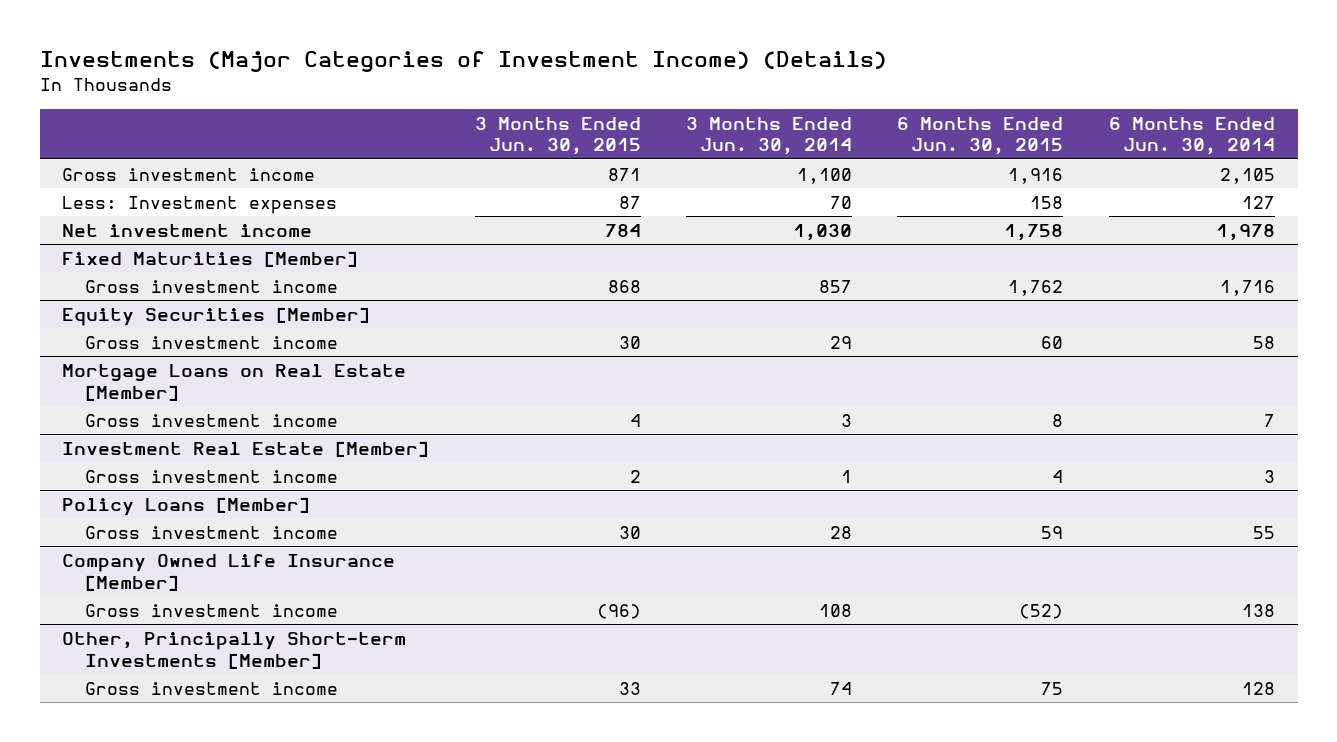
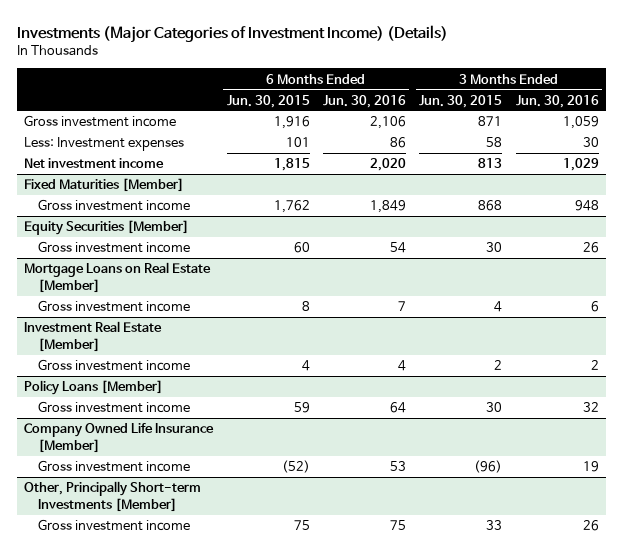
- | 3 Months Ended Jun. 30, 2015 | 3 Months Ended Jun. 30, 2014 | 6 Months Ended Jun. 30, 2015 | 6 Months Ended Jun. 30, 2014
+ | 6 Months Ended Jun. 30, 2015 | 6 Months Ended Jun. 30, 2016 | 3 Months Ended Jun. 30, 2015 | 3 Months Ended Jun. 30, 2016
- Less: Investment expenses | 87 | 70 | 158 | 127
- Net investment income | 784 | 1,030 | 1,758 | 1,978
+ Less: Investment expenses | 101 | 86 | 58 | 30
+ Net investment income | 1,815 | 2,020 | 813 | 1,029

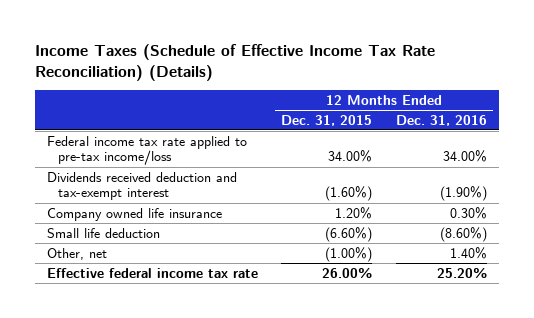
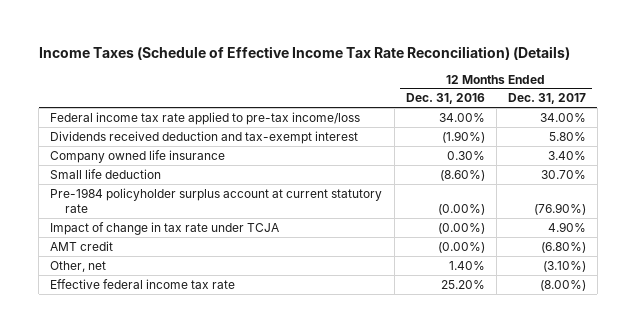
- | 12 Months Ended Dec. 31, 2015 | 12 Months Ended Dec. 31, 2016
+ | 12 Months Ended Dec. 31, 2016 | 12 Months Ended Dec. 31, 2017
+ Pre-1984 policyholder surplus account at current statutory rate | (0.00%) | (76.90%)
+ Impact of change in tax rate under TCJA | (0.00%) | 4.90%
+ AMT credit | (0.00%) | (6.80%)

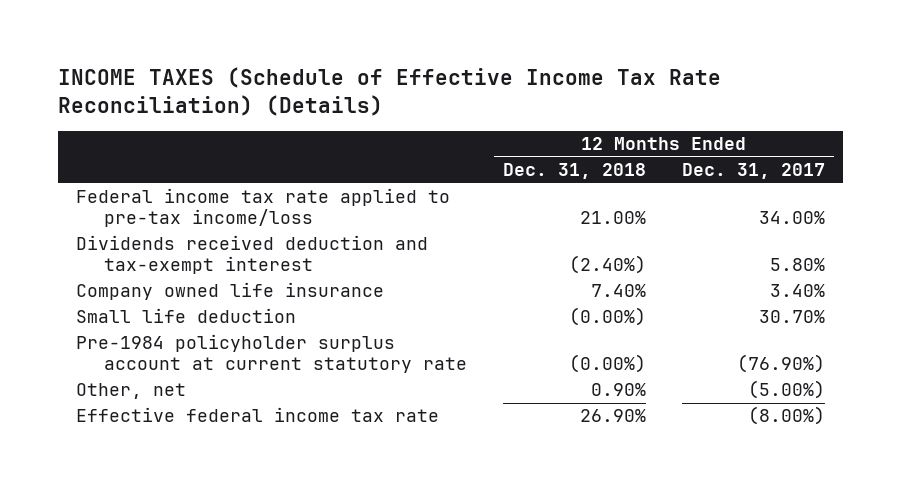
- Income Taxes (Schedule of Effective Income Tax Rate Reconciliation) (Details)
+ INCOME TAXES (Schedule of Effective Income Tax Rate Reconciliation) (Details)
- | 12 Months Ended Dec. 31, 2016 | 12 Months Ended Dec. 31, 2017
+ | 12 Months Ended Dec. 31, 2018 | 12 Months Ended Dec. 31, 2017
- Impact of change in tax rate under TCJA | (0.00%) | 4.90%
- AMT credit | (0.00%) | (6.80%)
- Other, net | 1.40% | (3.10%)
+ Other, net | 0.90% | (5.00%)

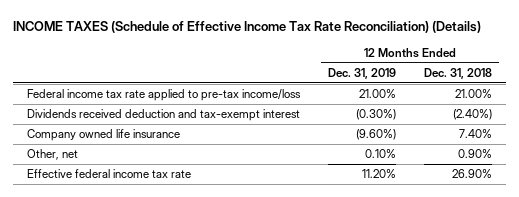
- | 12 Months Ended Dec. 31, 2018 | 12 Months Ended Dec. 31, 2017
+ | 12 Months Ended Dec. 31, 2019 | 12 Months Ended Dec. 31, 2018
- Small life deduction | (0.00%) | 30.70%
- Pre-1984 policyholder surplus account at current statutory rate | (0.00%) | (76.90%)

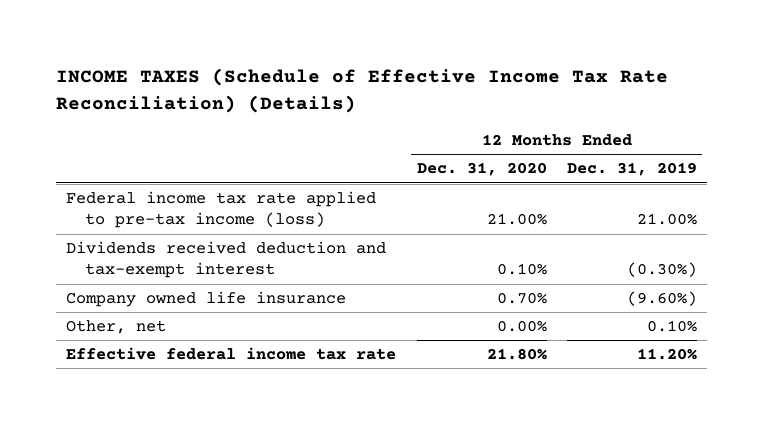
- | 12 Months Ended Dec. 31, 2019 | 12 Months Ended Dec. 31, 2018
+ | 12 Months Ended Dec. 31, 2020 | 12 Months Ended Dec. 31, 2019
- Federal income tax rate applied to pre-tax income/loss | 21.00% | 21.00%
+ Federal income tax rate applied to pre-tax income (loss) | 21.00% | 21.00%

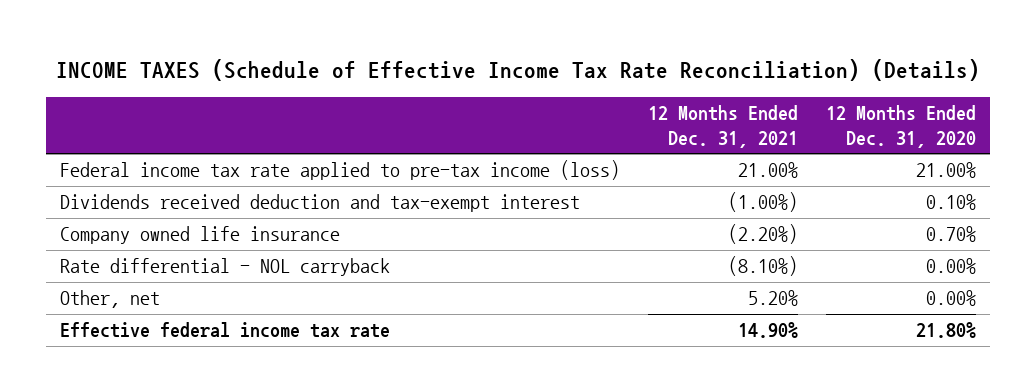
- | 12 Months Ended Dec. 31, 2020 | 12 Months Ended Dec. 31, 2019
+ | 12 Months Ended Dec. 31, 2021 | 12 Months Ended Dec. 31, 2020
+ Rate differential - NOL carryback | (8.10%) | 0.00%

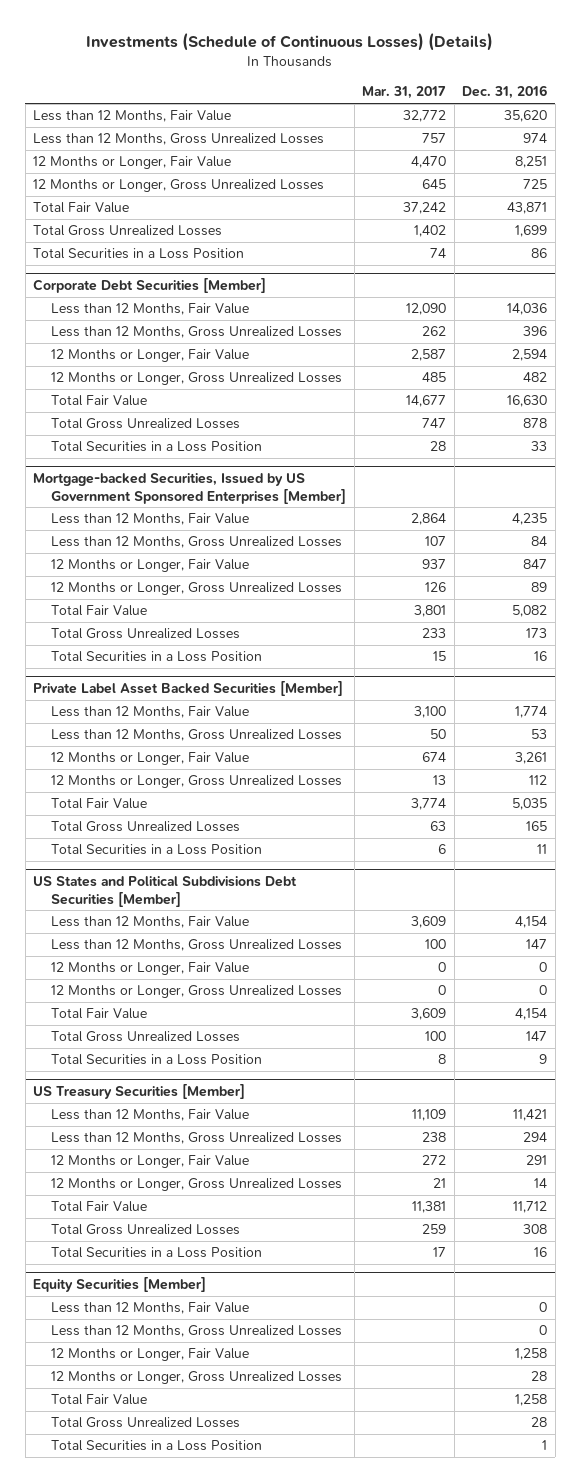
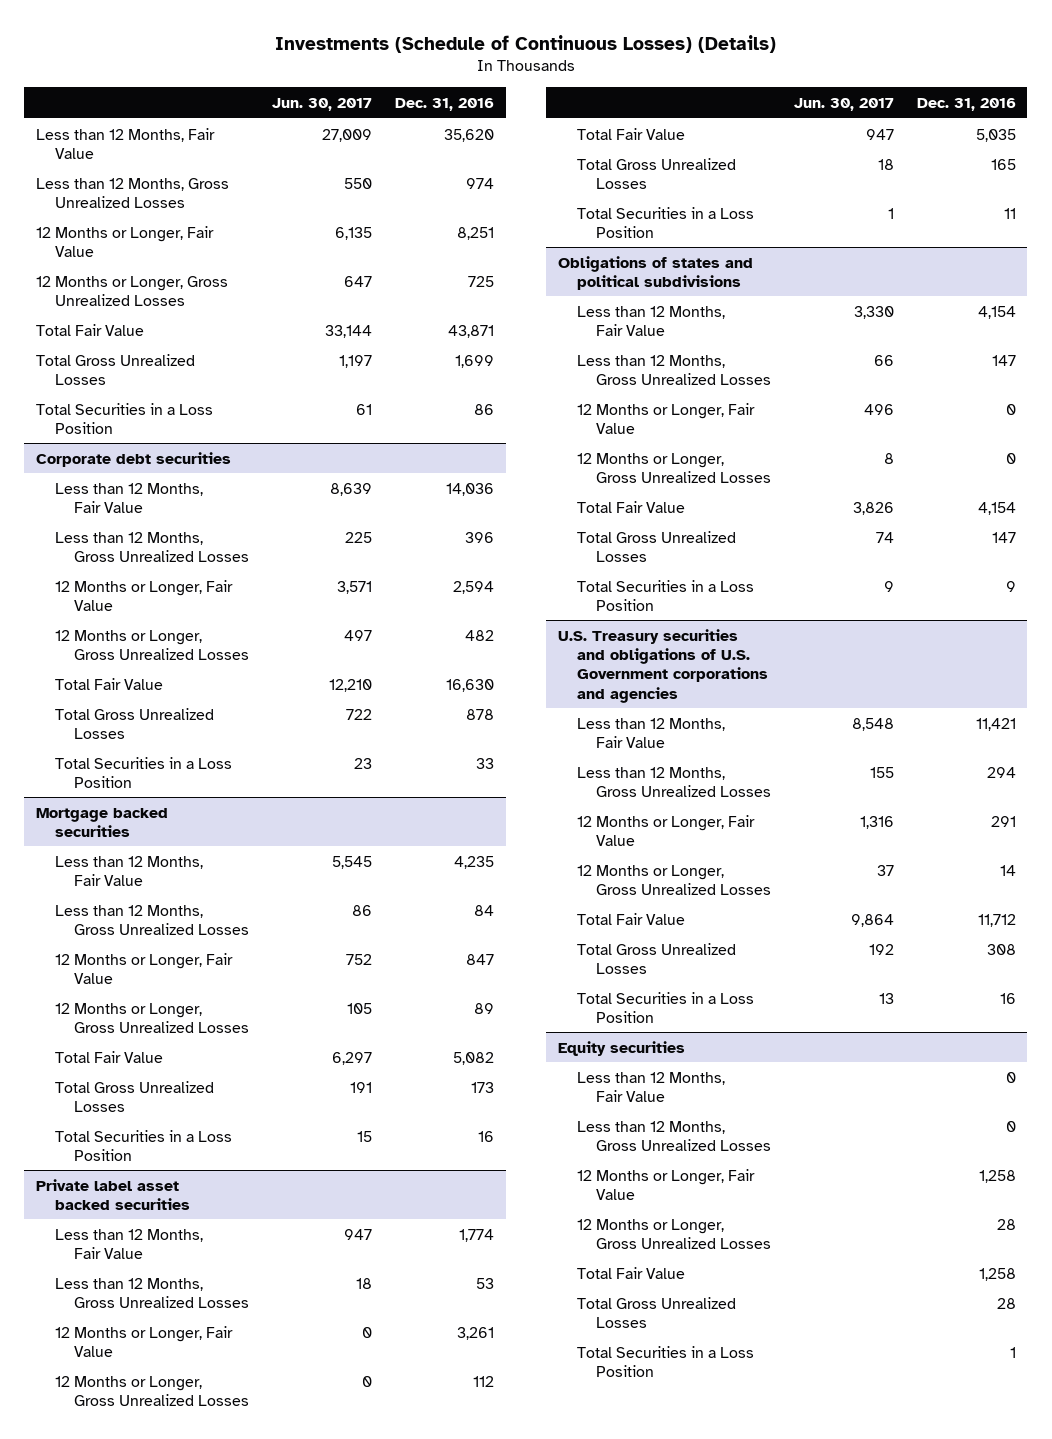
- | Mar. 31, 2017 | Dec. 31, 2016
+ | Jun. 30, 2017 | Dec. 31, 2016
- Corporate Debt Securities [Member]
+ Corporate debt securities
- Mortgage-backed Securities, Issued by US Government Sponsored Enterprises [Member]
+ Mortgage backed securities
- Private Label Asset Backed Securities [Member]
+ Private label asset backed securities
- US States and Political Subdivisions Debt Securities [Member]
+ Obligations of states and political subdivisions
- US Treasury Securities [Member]
+ U.S. Treasury securities and obligations of U.S. Government corporations and agencies
- Equity Securities [Member]
+ Equity securities

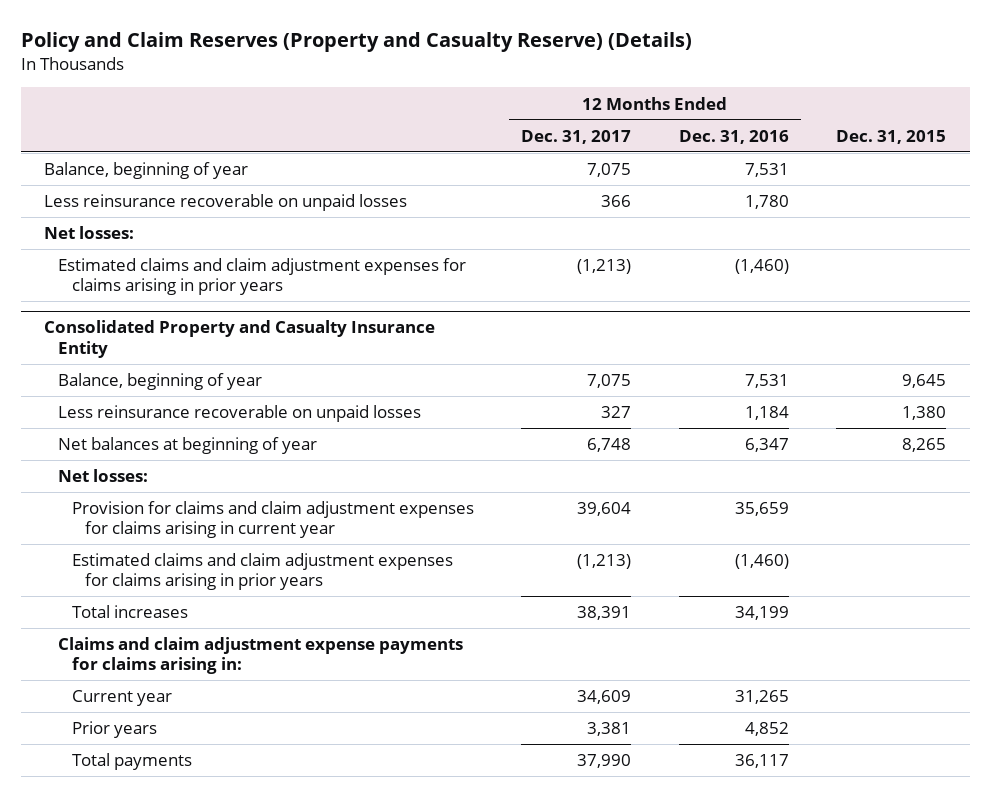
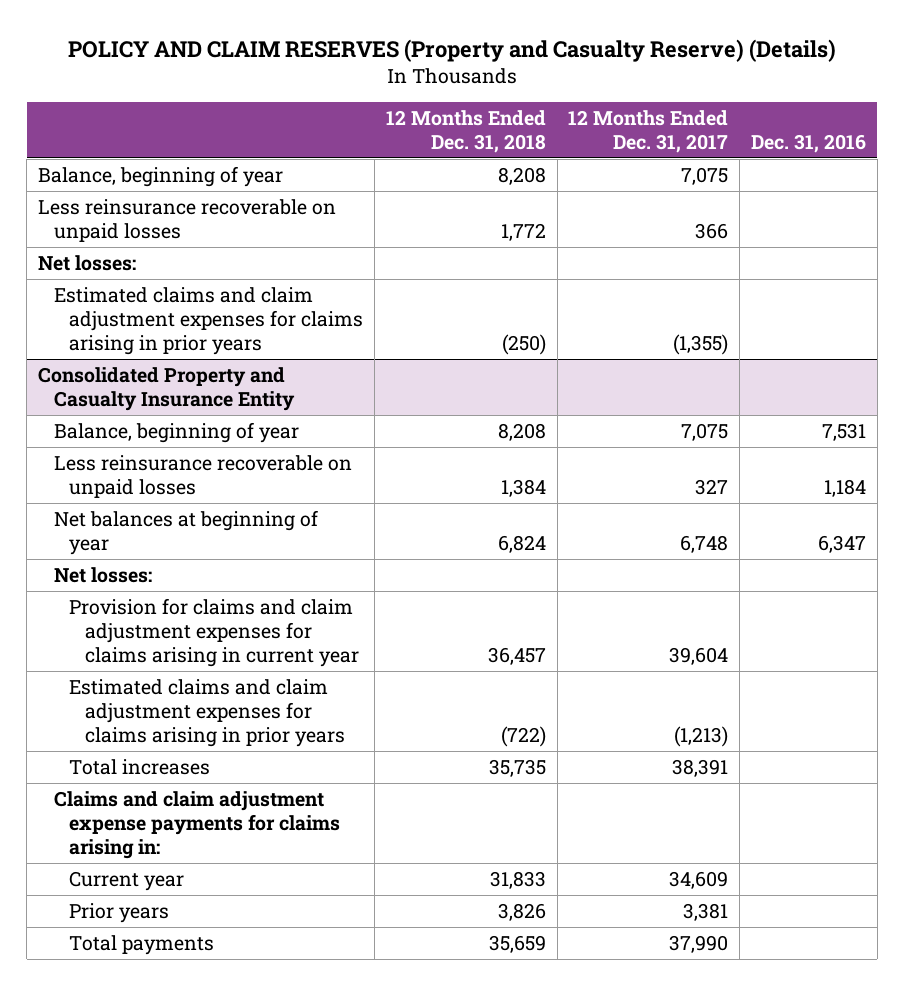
- Policy and Claim Reserves (Property and Casualty Reserve) (Details)
+ POLICY AND CLAIM RESERVES (Property and Casualty Reserve) (Details)
- | 12 Months Ended Dec. 31, 2017 | 12 Months Ended Dec. 31, 2016 | Dec. 31, 2015
+ | 12 Months Ended Dec. 31, 2018 | 12 Months Ended Dec. 31, 2017 | Dec. 31, 2016
- Estimated claims and claim adjustment expenses for claims arising in prior years | (1,213) | (1,460) |
+ Estimated claims and claim adjustment expenses for claims arising in prior years | (250) | (1,355) |

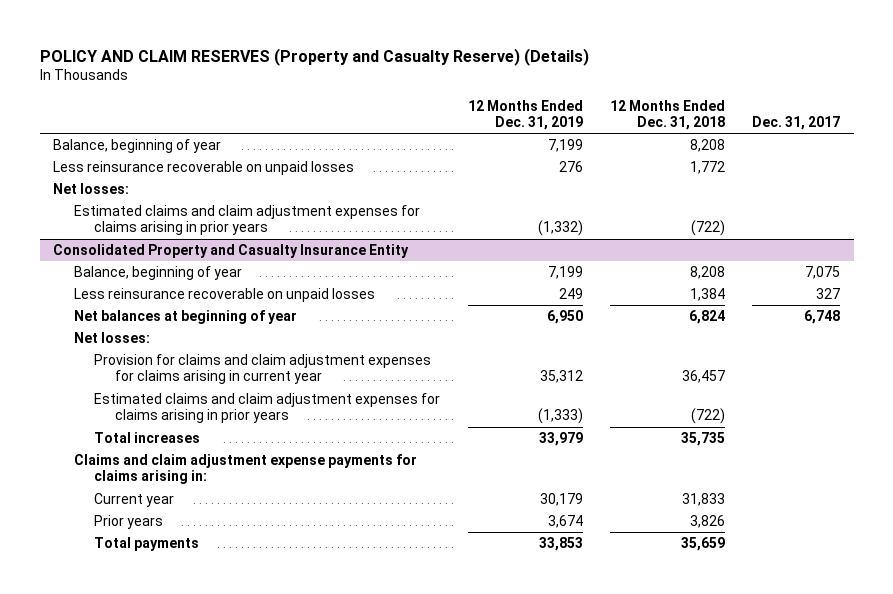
- | 12 Months Ended Dec. 31, 2018 | 12 Months Ended Dec. 31, 2017 | Dec. 31, 2016
+ | 12 Months Ended Dec. 31, 2019 | 12 Months Ended Dec. 31, 2018 | Dec. 31, 2017
- Estimated claims and claim adjustment expenses for claims arising in prior years | (250) | (1,355) |
+ Estimated claims and claim adjustment expenses for claims arising in prior years | (1,332) | (722) |

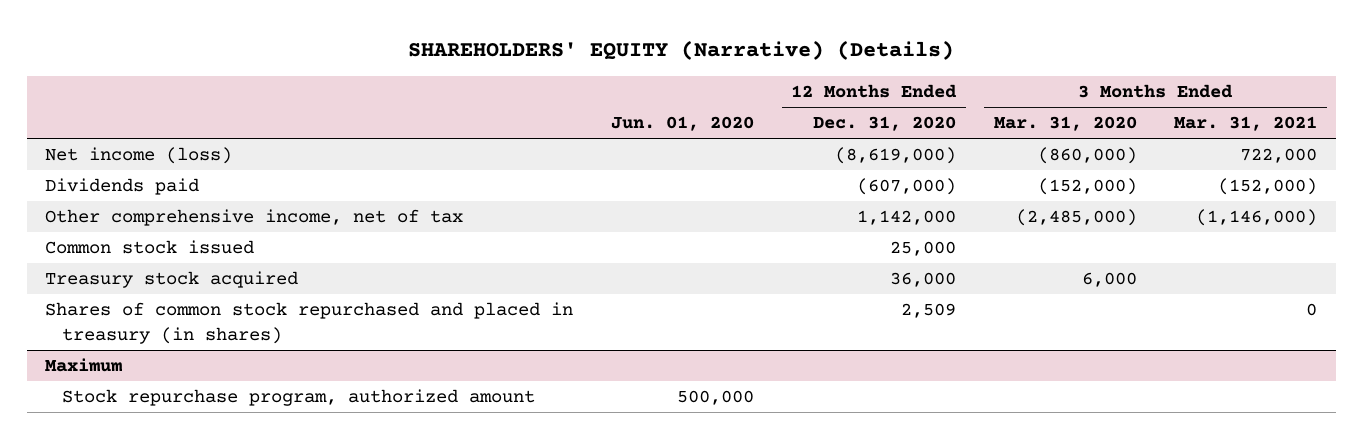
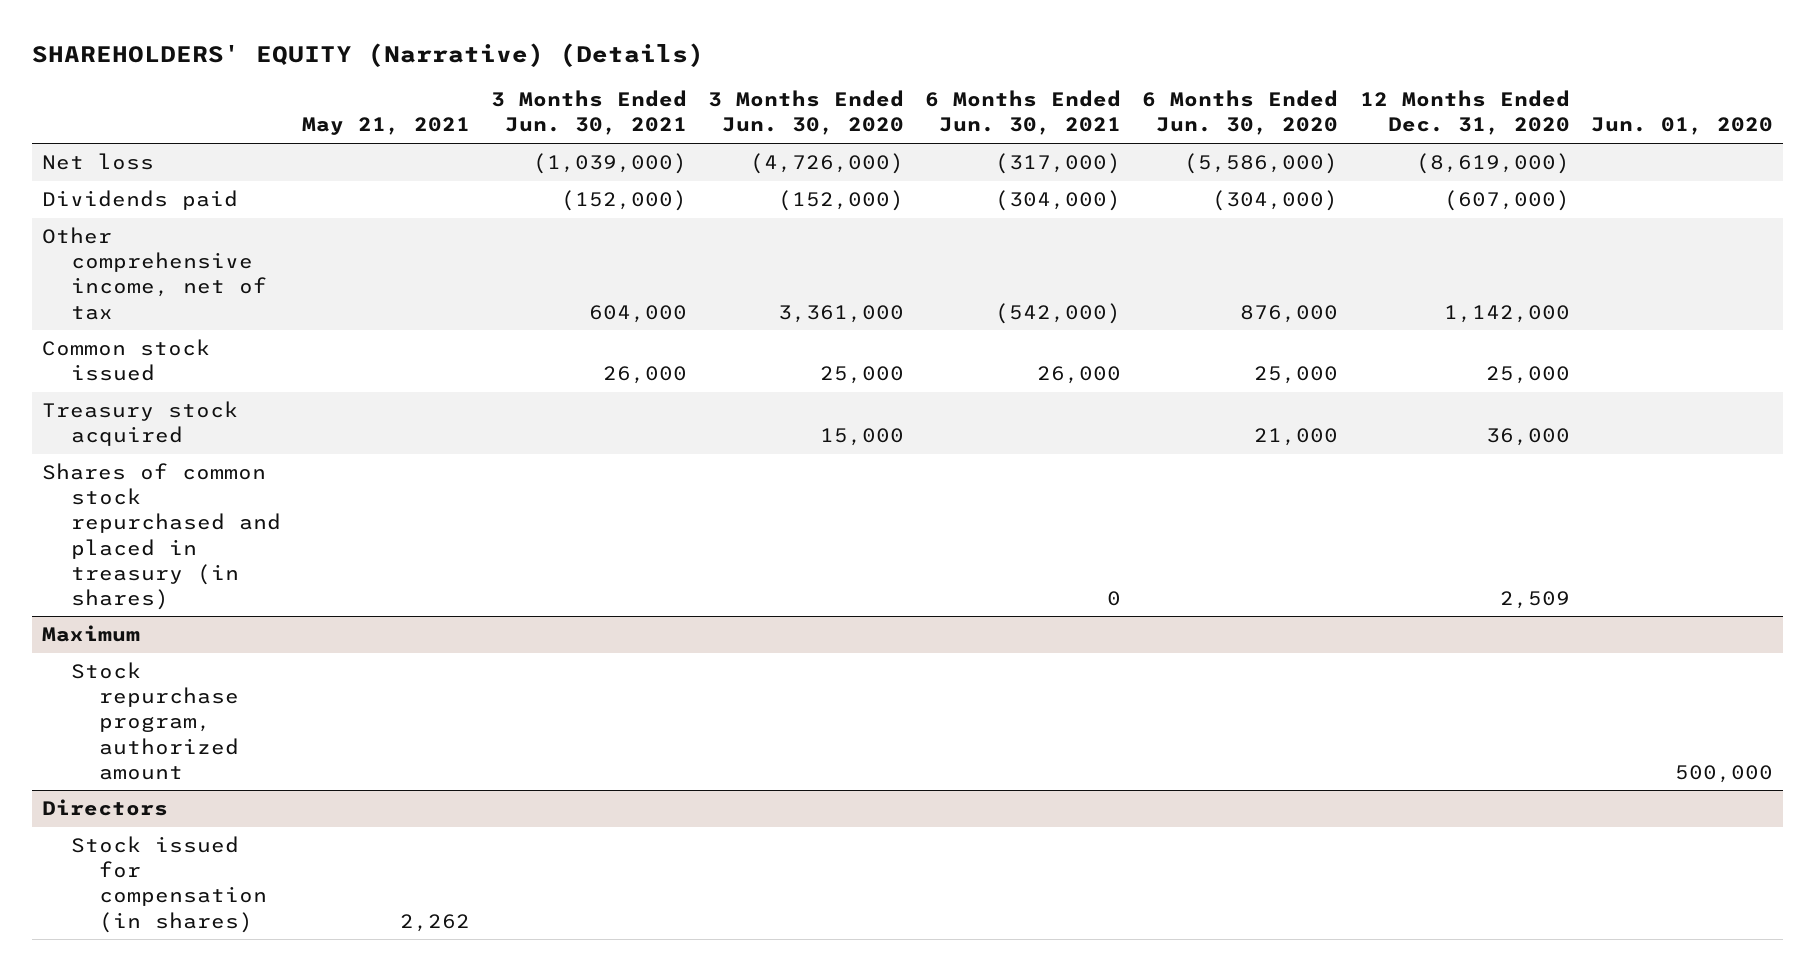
- | Jun. 01, 2020 | 12 Months Ended Dec. 31, 2020 | 3 Months Ended Mar. 31, 2020 | 3 Months Ended Mar. 31, 2021
+ | May 21, 2021 | 3 Months Ended Jun. 30, 2021 | 3 Months Ended Jun. 30, 2020 | 6 Months Ended Jun. 30, 2021 | 6 Months Ended Jun. 30, 2020 | 12 Months Ended Dec. 31, 2020 | Jun. 01, 2020
- Net income (loss) | | (8,619,000) | (860,000) | 722,000
+ Net loss | | (1,039,000) | (4,726,000) | (317,000) | (5,586,000) | (8,619,000) |
+ Directors
+ Stock issued for compensation (in shares) | 2,262 | | | | | |

